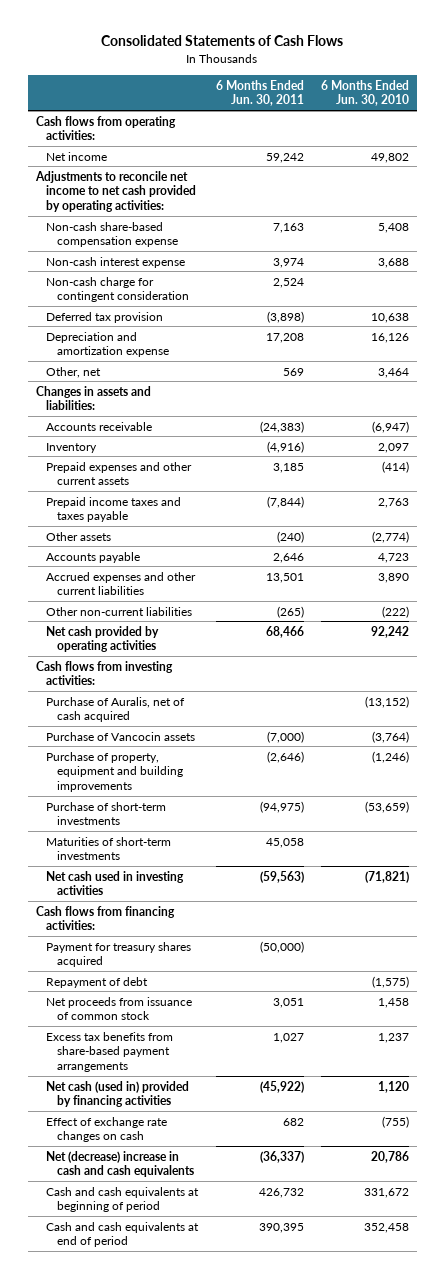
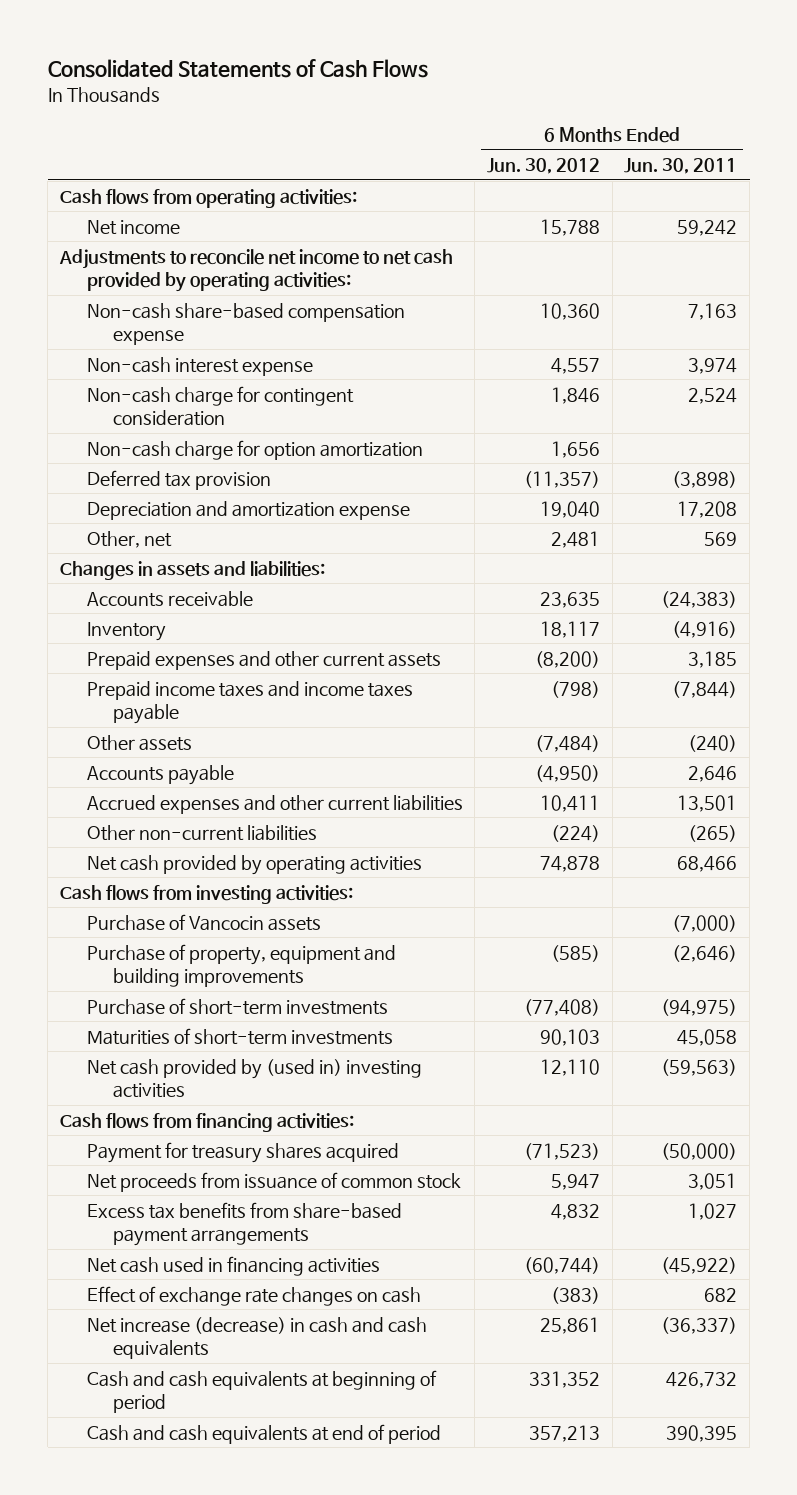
- | 6 Months Ended Jun. 30, 2011 | 6 Months Ended Jun. 30, 2010
+ | 6 Months Ended Jun. 30, 2012 | 6 Months Ended Jun. 30, 2011
+ Non-cash charge for option amortization | 1,656 |
- Prepaid income taxes and taxes payable | (7,844) | 2,763
+ Prepaid income taxes and income taxes payable | (798) | (7,844)
- Purchase of Auralis, net of cash acquired | | (13,152)
- Net cash used in investing activities | (59,563) | (71,821)
+ Net cash provided by (used in) investing activities | 12,110 | (59,563)
- Repayment of debt | | (1,575)
- Net cash (used in) provided by financing activities | (45,922) | 1,120
+ Net cash used in financing activities | (60,744) | (45,922)
- Net (decrease) increase in cash and cash equivalents | (36,337) | 20,786
+ Net increase (decrease) in cash and cash equivalents | 25,861 | (36,337)

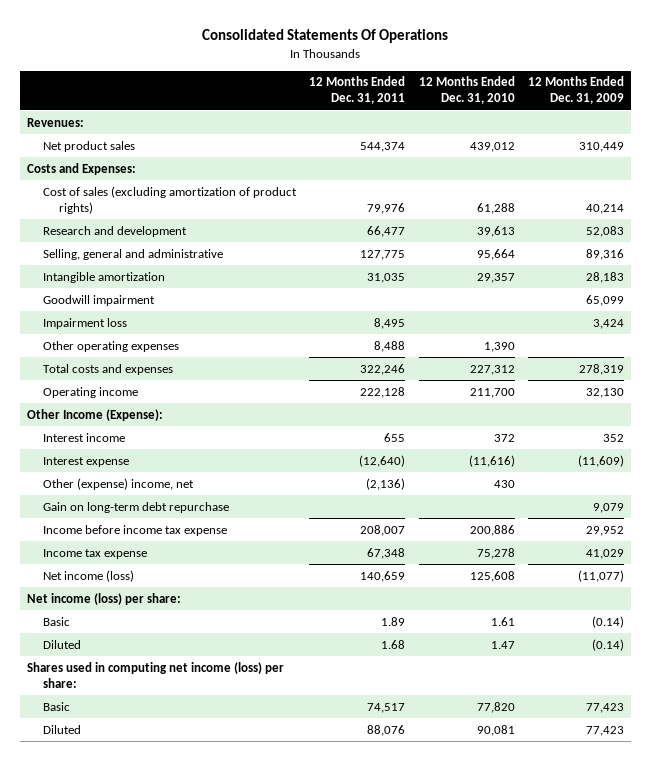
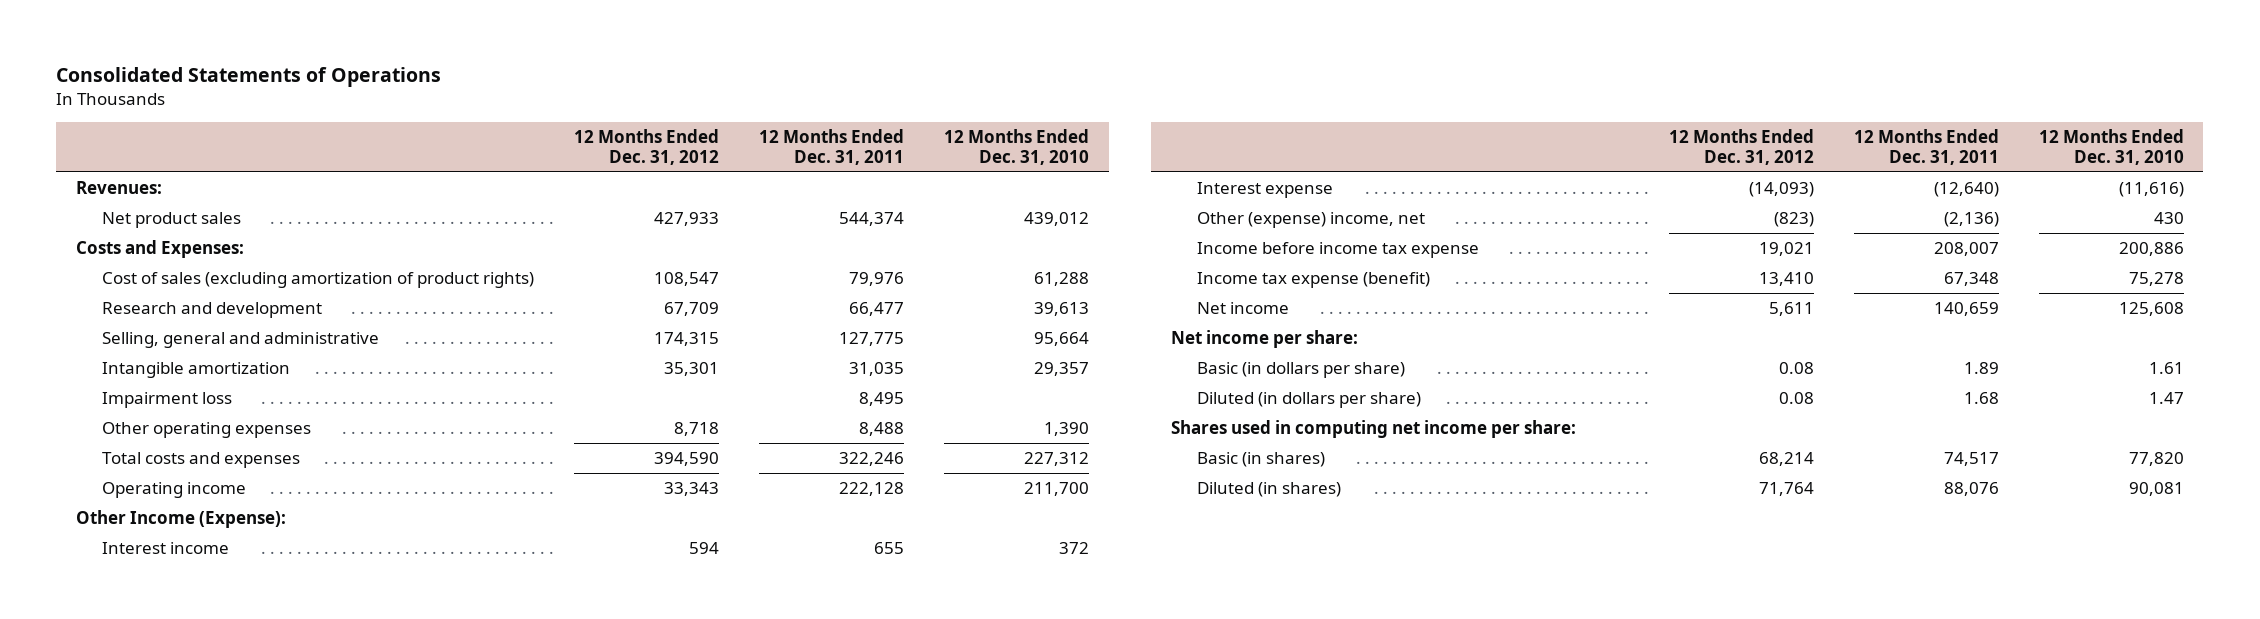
- Consolidated Statements Of Operations
+ Consolidated Statements of Operations
- | 12 Months Ended Dec. 31, 2011 | 12 Months Ended Dec. 31, 2010 | 12 Months Ended Dec. 31, 2009
+ | 12 Months Ended Dec. 31, 2012 | 12 Months Ended Dec. 31, 2011 | 12 Months Ended Dec. 31, 2010
- Goodwill impairment | | | 65,099
- Gain on long-term debt repurchase | | | 9,079
- Income tax expense | 67,348 | 75,278 | 41,029
- Net income (loss) | 140,659 | 125,608 | (11,077)
- Net income (loss) per share:
- Basic | 1.89 | 1.61 | (0.14)
- Diluted | 1.68 | 1.47 | (0.14)
- Shares used in computing net income (loss) per share:
- Basic | 74,517 | 77,820 | 77,423
- Diluted | 88,076 | 90,081 | 77,423
+ Income tax expense (benefit) | 13,410 | 67,348 | 75,278
+ Net income | 5,611 | 140,659 | 125,608
+ Net income per share:
+ Basic (in dollars per share) | 0.08 | 1.89 | 1.61
+ Diluted (in dollars per share) | 0.08 | 1.68 | 1.47
+ Shares used in computing net income per share:
+ Basic (in shares) | 68,214 | 74,517 | 77,820
+ Diluted (in shares) | 71,764 | 88,076 | 90,081

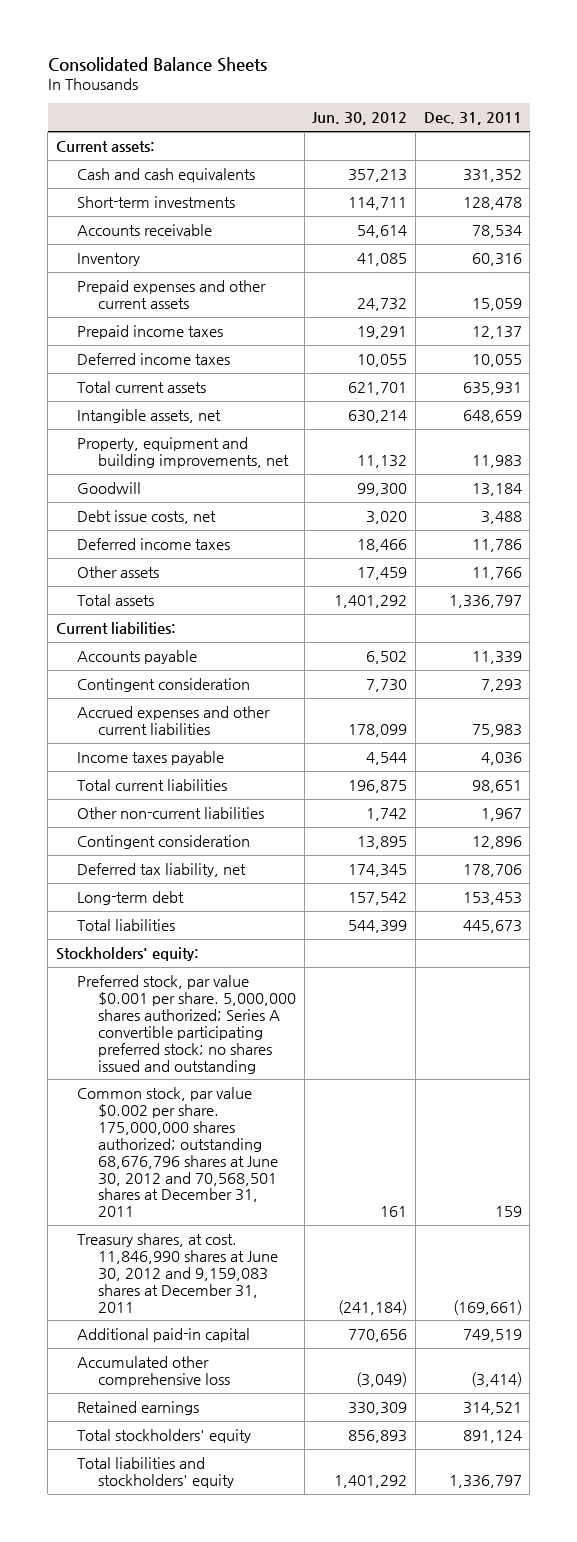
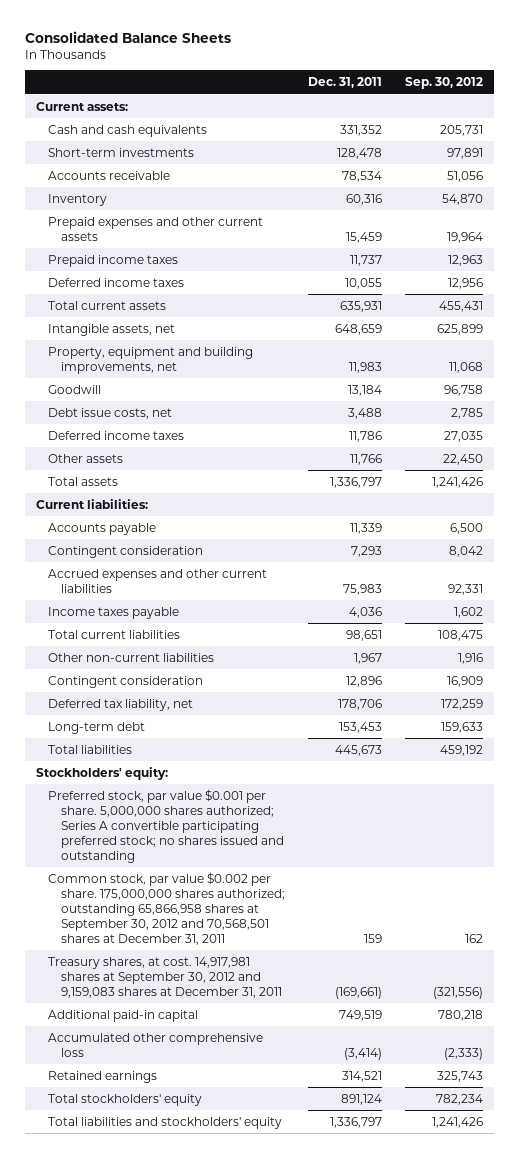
- | Jun. 30, 2012 | Dec. 31, 2011
+ | Dec. 31, 2011 | Sep. 30, 2012
- Prepaid expenses and other current assets | 24,732 | 15,059
- Prepaid income taxes | 19,291 | 12,137
+ Prepaid expenses and other current assets | 15,459 | 19,964
+ Prepaid income taxes | 11,737 | 12,963
- Common stock, par value $0.002 per share. 175,000,000 shares authorized; outstanding 68,676,796 shares at June 30, 2012 and 70,568,501 shares at December 31, 2011 | 161 | 159
- Treasury shares, at cost. 11,846,990 shares at June 30, 2012 and 9,159,083 shares at December 31, 2011 | (241,184) | (169,661)
+ Common stock, par value $0.002 per share. 175,000,000 shares authorized; outstanding 65,866,958 shares at September 30, 2012 and 70,568,501 shares at December 31, 2011 | 159 | 162
+ Treasury shares, at cost. 14,917,981 shares at September 30, 2012 and 9,159,083 shares at December 31, 2011 | (169,661) | (321,556)

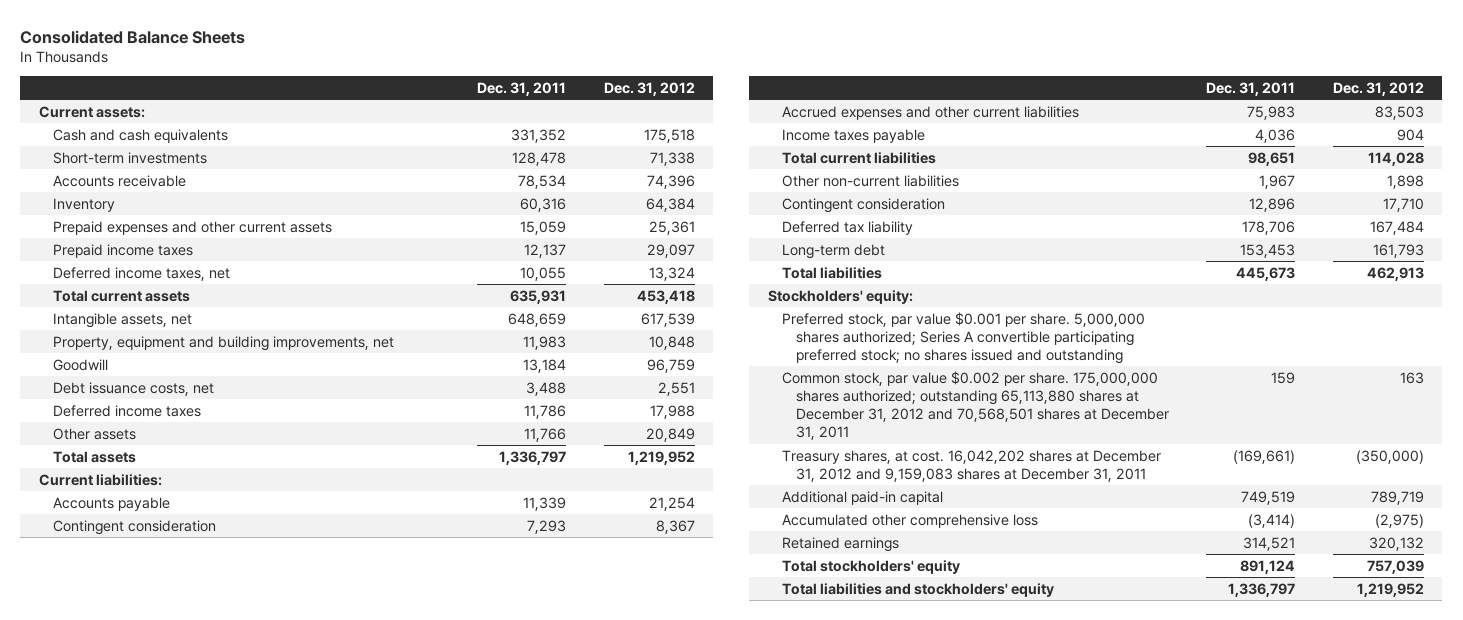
- | Dec. 31, 2011 | Sep. 30, 2012
+ | Dec. 31, 2011 | Dec. 31, 2012
- Prepaid expenses and other current assets | 15,459 | 19,964
- Prepaid income taxes | 11,737 | 12,963
- Deferred income taxes | 10,055 | 12,956
+ Prepaid expenses and other current assets | 15,059 | 25,361
+ Prepaid income taxes | 12,137 | 29,097
+ Deferred income taxes, net | 10,055 | 13,324
- Debt issue costs, net | 3,488 | 2,785
+ Debt issuance costs, net | 3,488 | 2,551
- Deferred tax liability, net | 178,706 | 172,259
+ Deferred tax liability | 178,706 | 167,484
- Common stock, par value $0.002 per share. 175,000,000 shares authorized; outstanding 65,866,958 shares at September 30, 2012 and 70,568,501 shares at December 31, 2011 | 159 | 162
- Treasury shares, at cost. 14,917,981 shares at September 30, 2012 and 9,159,083 shares at December 31, 2011 | (169,661) | (321,556)
+ Common stock, par value $0.002 per share. 175,000,000 shares authorized; outstanding 65,113,880 shares at December 31, 2012 and 70,568,501 shares at December 31, 2011 | 159 | 163
+ Treasury shares, at cost. 16,042,202 shares at December 31, 2012 and 9,159,083 shares at December 31, 2011 | (169,661) | (350,000)

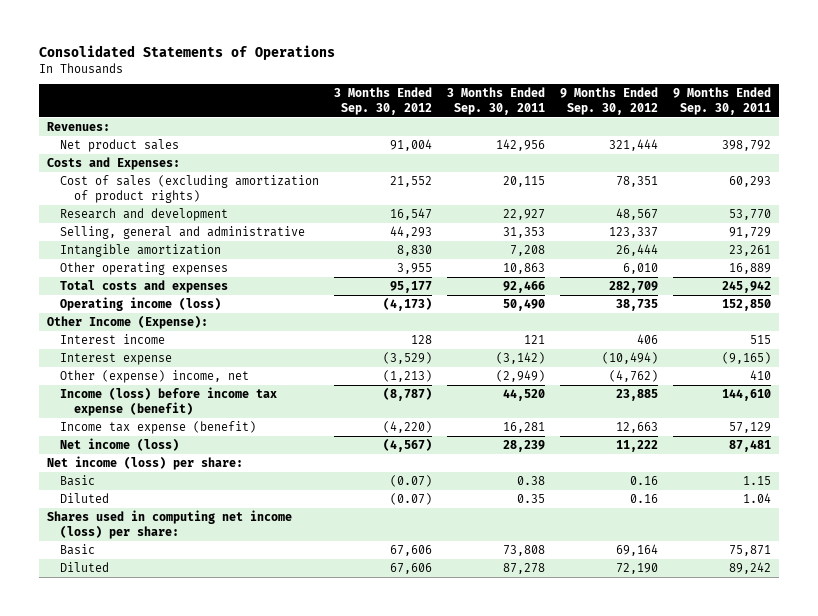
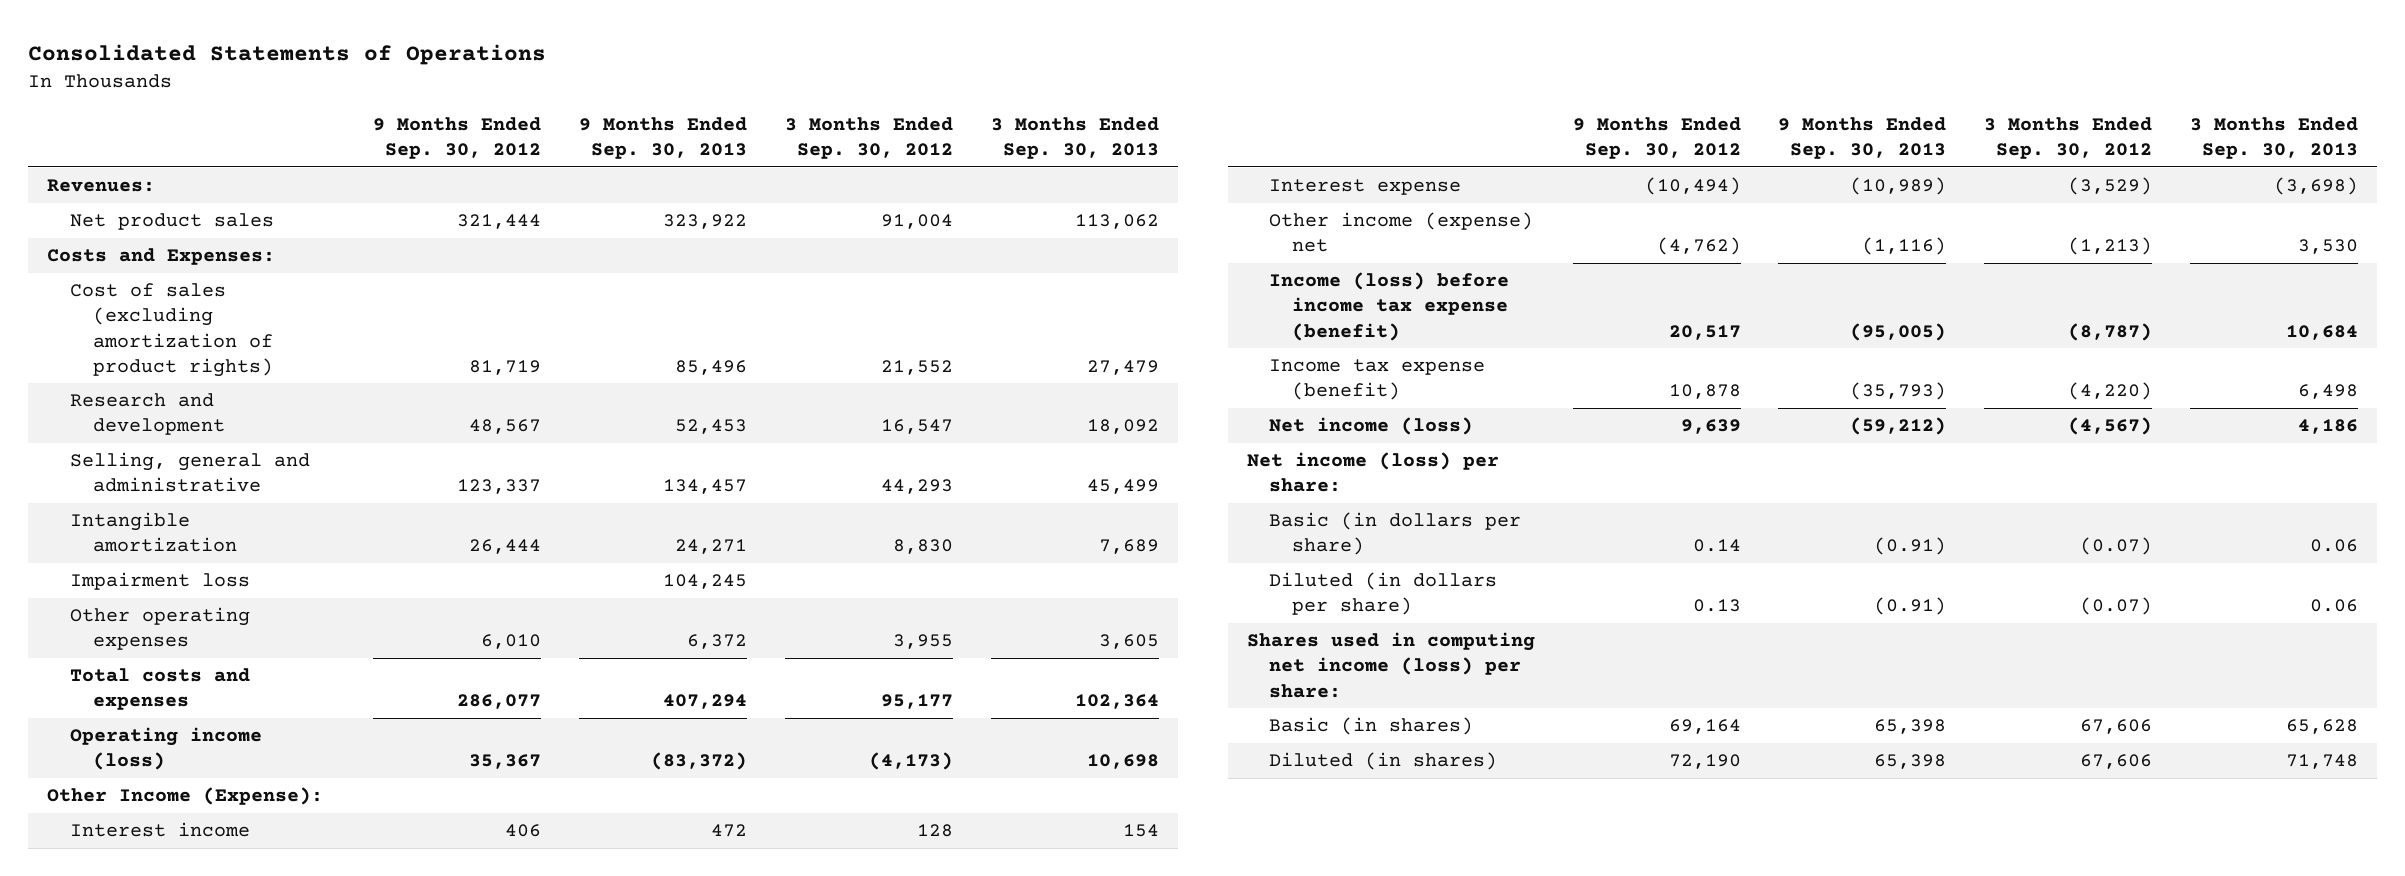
- | 3 Months Ended Sep. 30, 2012 | 3 Months Ended Sep. 30, 2011 | 9 Months Ended Sep. 30, 2012 | 9 Months Ended Sep. 30, 2011
+ | 9 Months Ended Sep. 30, 2012 | 9 Months Ended Sep. 30, 2013 | 3 Months Ended Sep. 30, 2012 | 3 Months Ended Sep. 30, 2013
- Cost of sales (excluding amortization of product rights) | 21,552 | 20,115 | 78,351 | 60,293
+ Cost of sales (excluding amortization of product rights) | 81,719 | 85,496 | 21,552 | 27,479
+ Impairment loss | | 104,245 | |
- Total costs and expenses | 95,177 | 92,466 | 282,709 | 245,942
- Operating income (loss) | (4,173) | 50,490 | 38,735 | 152,850
+ Total costs and expenses | 286,077 | 407,294 | 95,177 | 102,364
+ Operating income (loss) | 35,367 | (83,372) | (4,173) | 10,698
- Other (expense) income, net | (1,213) | (2,949) | (4,762) | 410
- Income (loss) before income tax expense (benefit) | (8,787) | 44,520 | 23,885 | 144,610
- Income tax expense (benefit) | (4,220) | 16,281 | 12,663 | 57,129
- Net income (loss) | (4,567) | 28,239 | 11,222 | 87,481
+ Other income (expense) net | (4,762) | (1,116) | (1,213) | 3,530
+ Income (loss) before income tax expense (benefit) | 20,517 | (95,005) | (8,787) | 10,684
+ Income tax expense (benefit) | 10,878 | (35,793) | (4,220) | 6,498
+ Net income (loss) | 9,639 | (59,212) | (4,567) | 4,186
- Basic | (0.07) | 0.38 | 0.16 | 1.15
- Diluted | (0.07) | 0.35 | 0.16 | 1.04
+ Basic (in dollars per share) | 0.14 | (0.91) | (0.07) | 0.06
+ Diluted (in dollars per share) | 0.13 | (0.91) | (0.07) | 0.06
- Basic | 67,606 | 73,808 | 69,164 | 75,871
- Diluted | 67,606 | 87,278 | 72,190 | 89,242
+ Basic (in shares) | 69,164 | 65,398 | 67,606 | 65,628
+ Diluted (in shares) | 72,190 | 65,398 | 67,606 | 71,748

